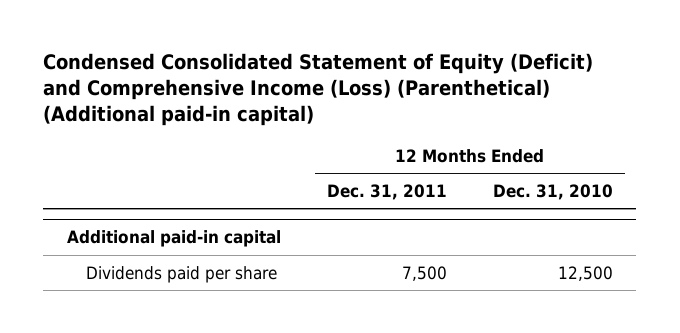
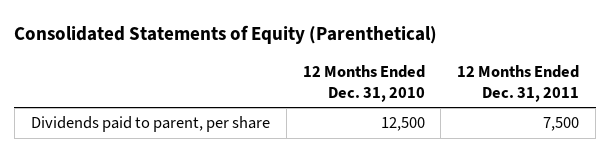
- Condensed Consolidated Statement of Equity (Deficit) and Comprehensive Income (Loss) (Parenthetical) (Additional paid-in capital)
+ Consolidated Statements of Equity (Parenthetical)
- | 12 Months Ended Dec. 31, 2011 | 12 Months Ended Dec. 31, 2010
+ | 12 Months Ended Dec. 31, 2010 | 12 Months Ended Dec. 31, 2011
- Additional paid-in capital
- Dividends paid per share | 7,500 | 12,500
+ Dividends paid to parent, per share | 12,500 | 7,500

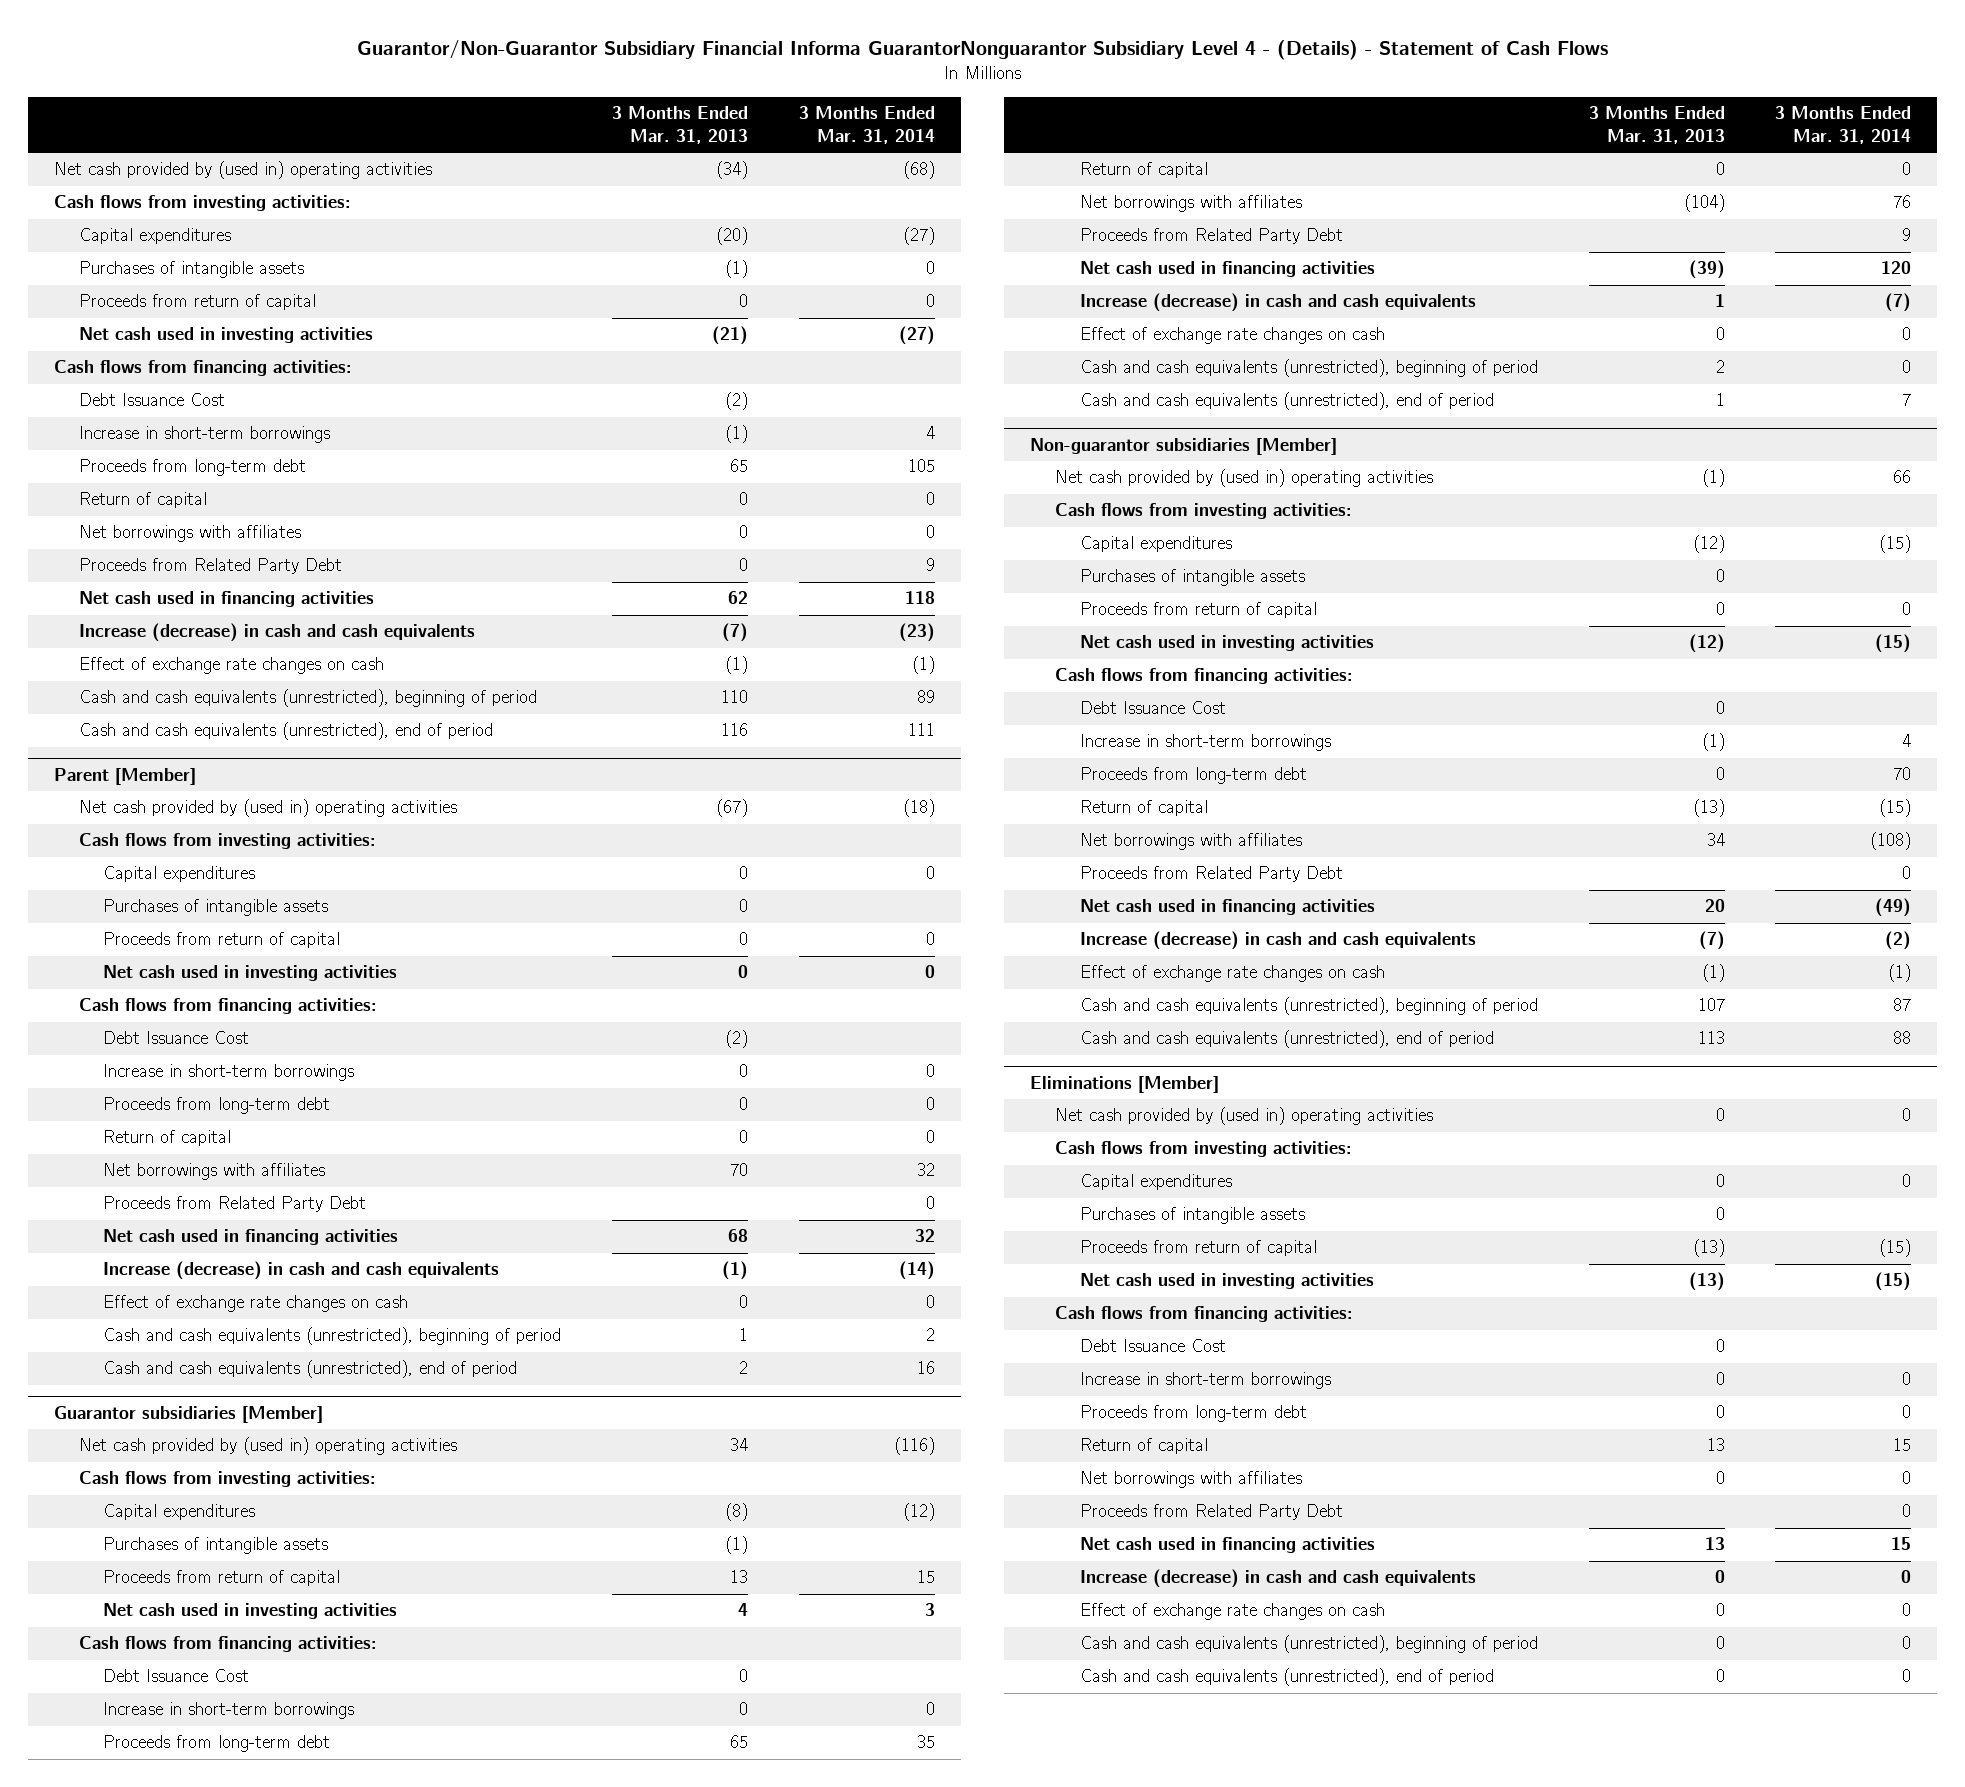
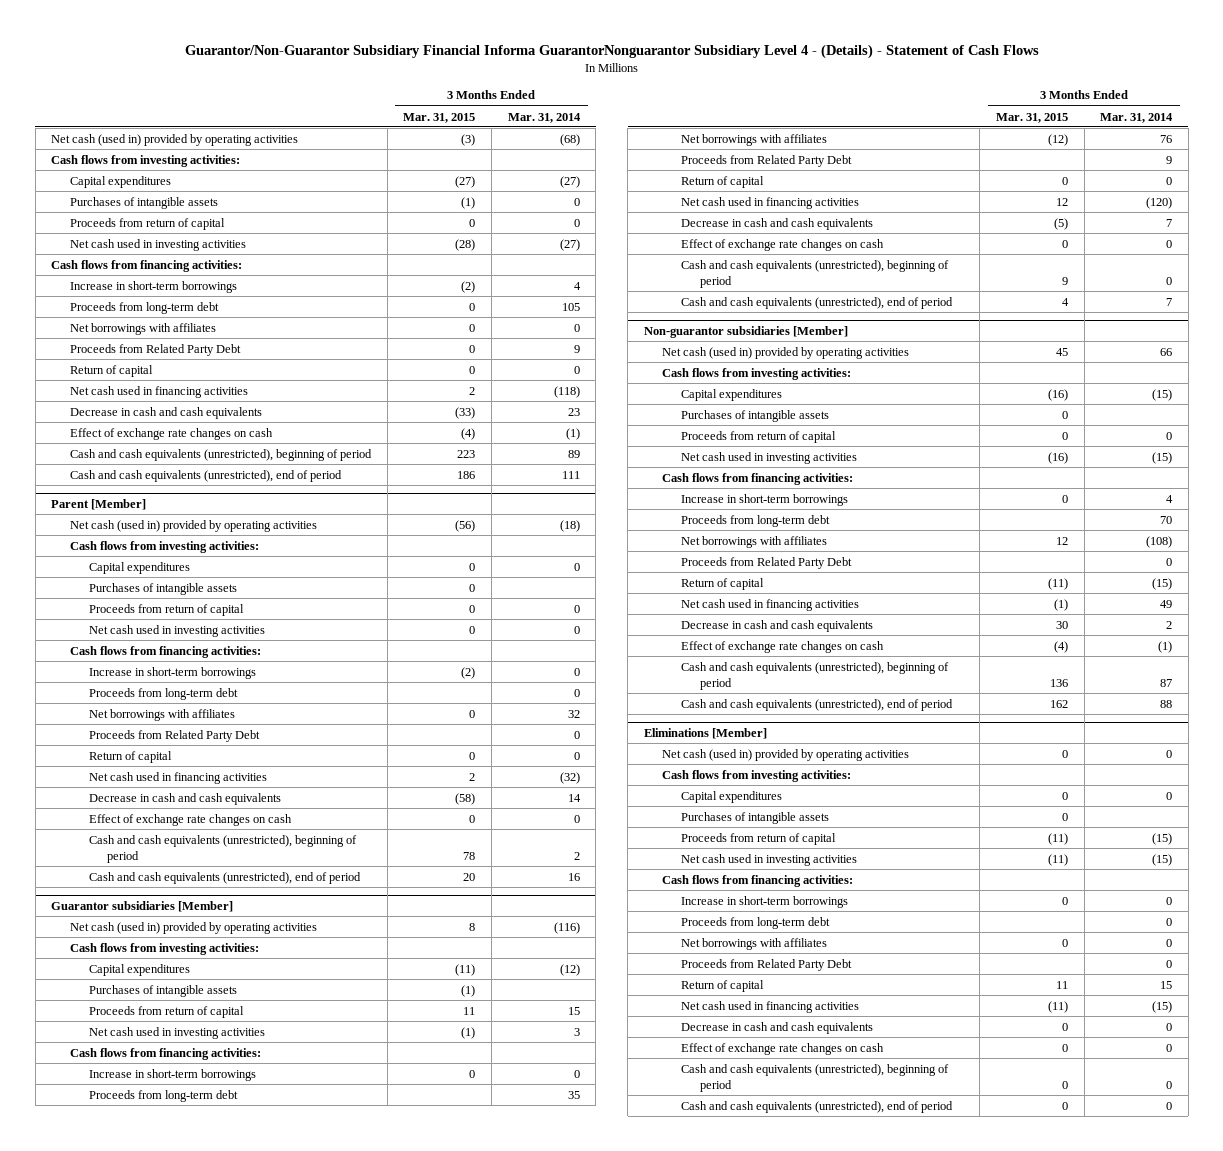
- | 3 Months Ended Mar. 31, 2013 | 3 Months Ended Mar. 31, 2014
+ | 3 Months Ended Mar. 31, 2015 | 3 Months Ended Mar. 31, 2014
- Net cash provided by (used in) operating activities | (34) | (68)
+ Net cash (used in) provided by operating activities | (3) | (68)
- Debt Issuance Cost | (2) |
- Net cash used in financing activities | 62 | 118
- Increase (decrease) in cash and cash equivalents | (7) | (23)
moved down: Return of capital | 0 | 0
+ Net cash used in financing activities | 2 | (118)
+ Decrease in cash and cash equivalents | (33) | 23
@ Parent [Member]
- Net cash provided by (used in) operating activities | (67) | (18)
+ Net cash (used in) provided by operating activities | (56) | (18)
- Debt Issuance Cost | (2) |
- Net cash used in financing activities | 68 | 32
- Increase (decrease) in cash and cash equivalents | (1) | (14)
moved down: Return of capital | 0 | 0
+ Net cash used in financing activities | 2 | (32)
+ Decrease in cash and cash equivalents | (58) | 14
@ Guarantor subsidiaries [Member]
- Net cash provided by (used in) operating activities | 34 | (116)
+ Net cash (used in) provided by operating activities | 8 | (116)
- Debt Issuance Cost | 0 |
- Net cash used in financing activities | (39) | 120
- Increase (decrease) in cash and cash equivalents | 1 | (7)
moved down: Return of capital | 0 | 0
+ Net cash used in financing activities | 12 | (120)
+ Decrease in cash and cash equivalents | (5) | 7
@ Non-guarantor subsidiaries [Member]
- Net cash provided by (used in) operating activities | (1) | 66
+ Net cash (used in) provided by operating activities | 45 | 66
- Debt Issuance Cost | 0 |
- Net cash used in financing activities | 20 | (49)
- Increase (decrease) in cash and cash equivalents | (7) | (2)
moved down: Return of capital | (11) | (15)
+ Net cash used in financing activities | (1) | 49
+ Decrease in cash and cash equivalents | 30 | 2
@ Eliminations [Member]
- Net cash provided by (used in) operating activities | 0 | 0
+ Net cash (used in) provided by operating activities | 0 | 0
- Debt Issuance Cost | 0 |
- Net cash used in financing activities | 13 | 15
- Increase (decrease) in cash and cash equivalents | 0 | 0
moved down: Return of capital | 11 | 15
+ Net cash used in financing activities | (11) | (15)
+ Decrease in cash and cash equivalents | 0 | 0

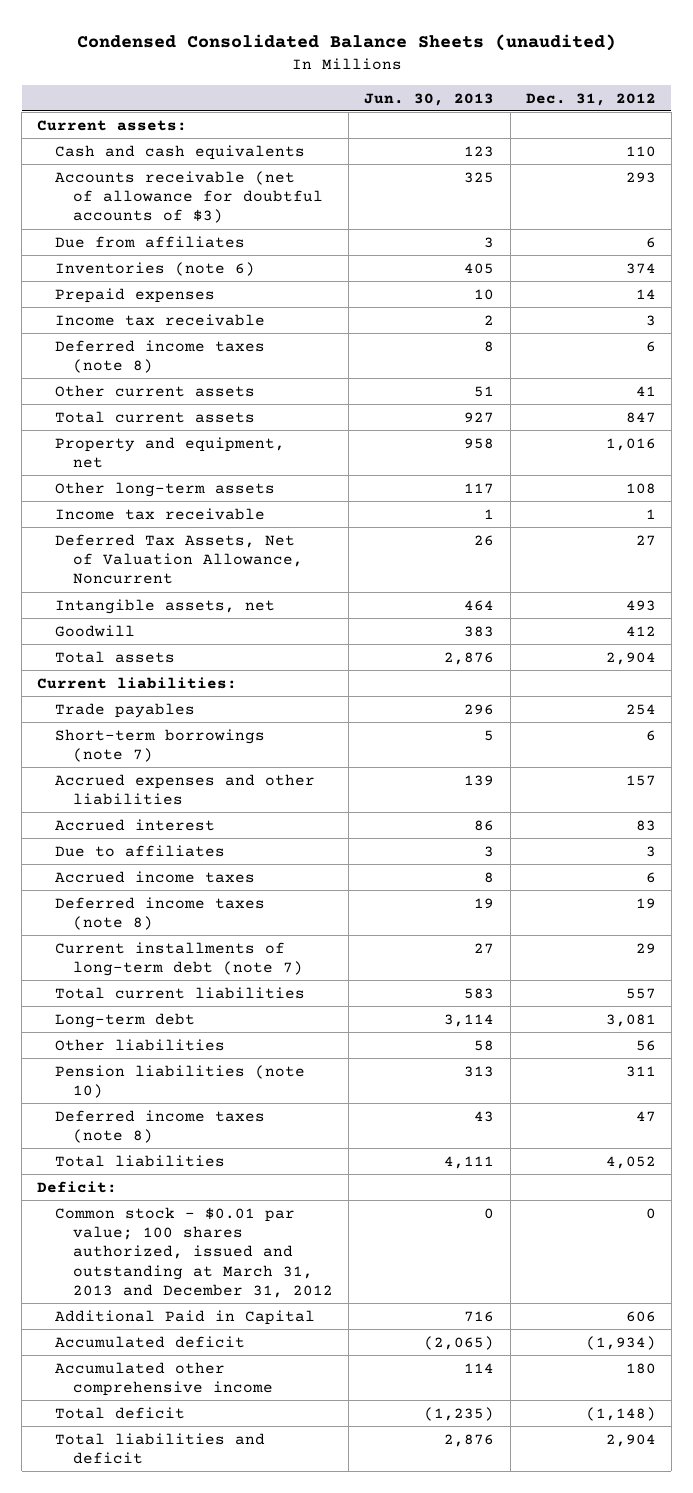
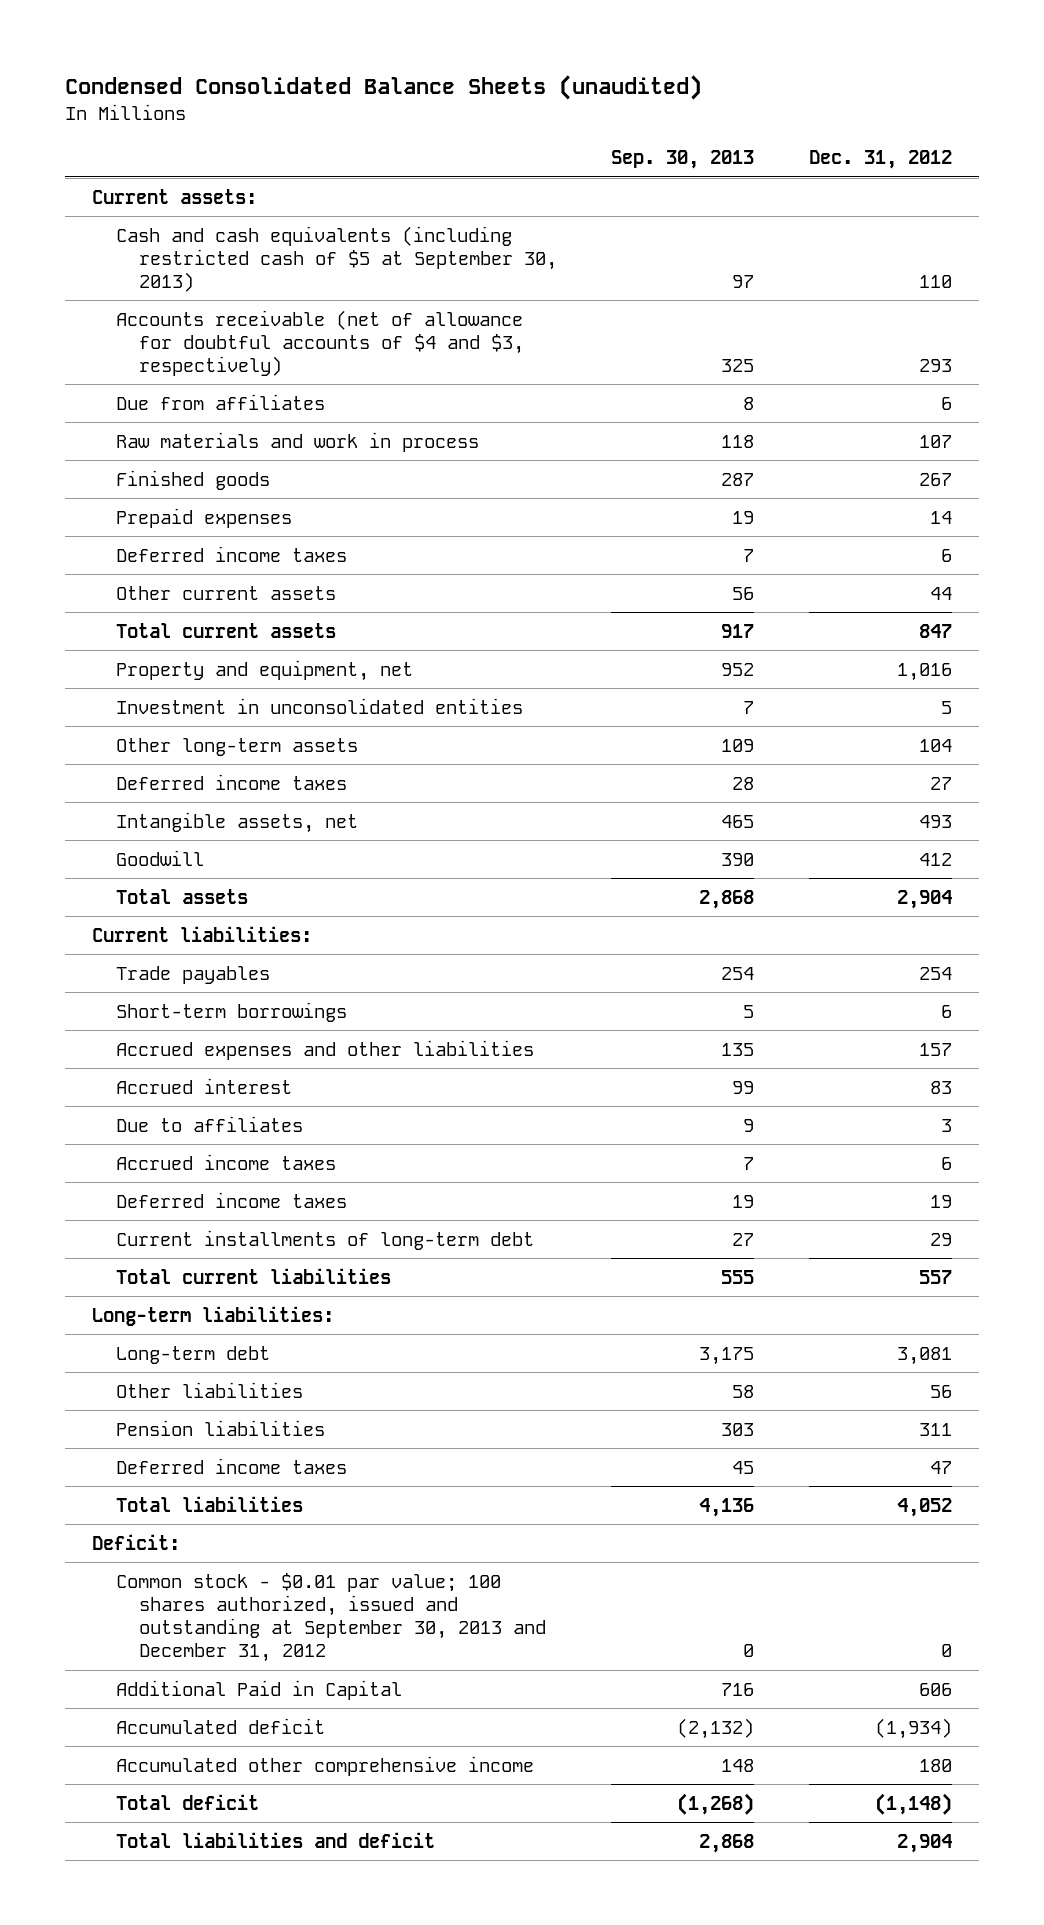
- | Jun. 30, 2013 | Dec. 31, 2012
+ | Sep. 30, 2013 | Dec. 31, 2012
- Cash and cash equivalents | 123 | 110
- Accounts receivable (net of allowance for doubtful accounts of $3) | 325 | 293
+ Cash and cash equivalents (including restricted cash of $5 at September 30, 2013) | 97 | 110
+ Accounts receivable (net of allowance for doubtful accounts of $4 and $3, respectively) | 325 | 293
- Inventories (note 6) | 405 | 374
+ Raw materials and work in process | 118 | 107
+ Finished goods | 287 | 267
- Income tax receivable | 2 | 3
- Deferred income taxes (note 8) | 8 | 6
- Other current assets | 51 | 41
+ Deferred income taxes | 7 | 6
+ Other current assets | 56 | 44
- Other long-term assets | 117 | 108
- Income tax receivable | 1 | 1
- Deferred Tax Assets, Net of Valuation Allowance, Noncurrent | 26 | 27
+ Investment in unconsolidated entities | 7 | 5
+ Other long-term assets | 109 | 104
+ Deferred income taxes | 28 | 27
- Short-term borrowings (note 7) | 5 | 6
+ Short-term borrowings | 5 | 6
- Deferred income taxes (note 8) | 19 | 19
- Current installments of long-term debt (note 7) | 27 | 29
+ Deferred income taxes | 19 | 19
+ Current installments of long-term debt | 27 | 29
+ Long-term liabilities:
- Pension liabilities (note 10) | 313 | 311
- Deferred income taxes (note 8) | 43 | 47
+ Pension liabilities | 303 | 311
+ Deferred income taxes | 45 | 47
- Common stock - $0.01 par value; 100 shares authorized, issued and outstanding at March 31, 2013 and December 31, 2012 | 0 | 0
+ Common stock - $0.01 par value; 100 shares authorized, issued and outstanding at September 30, 2013 and December 31, 2012 | 0 | 0

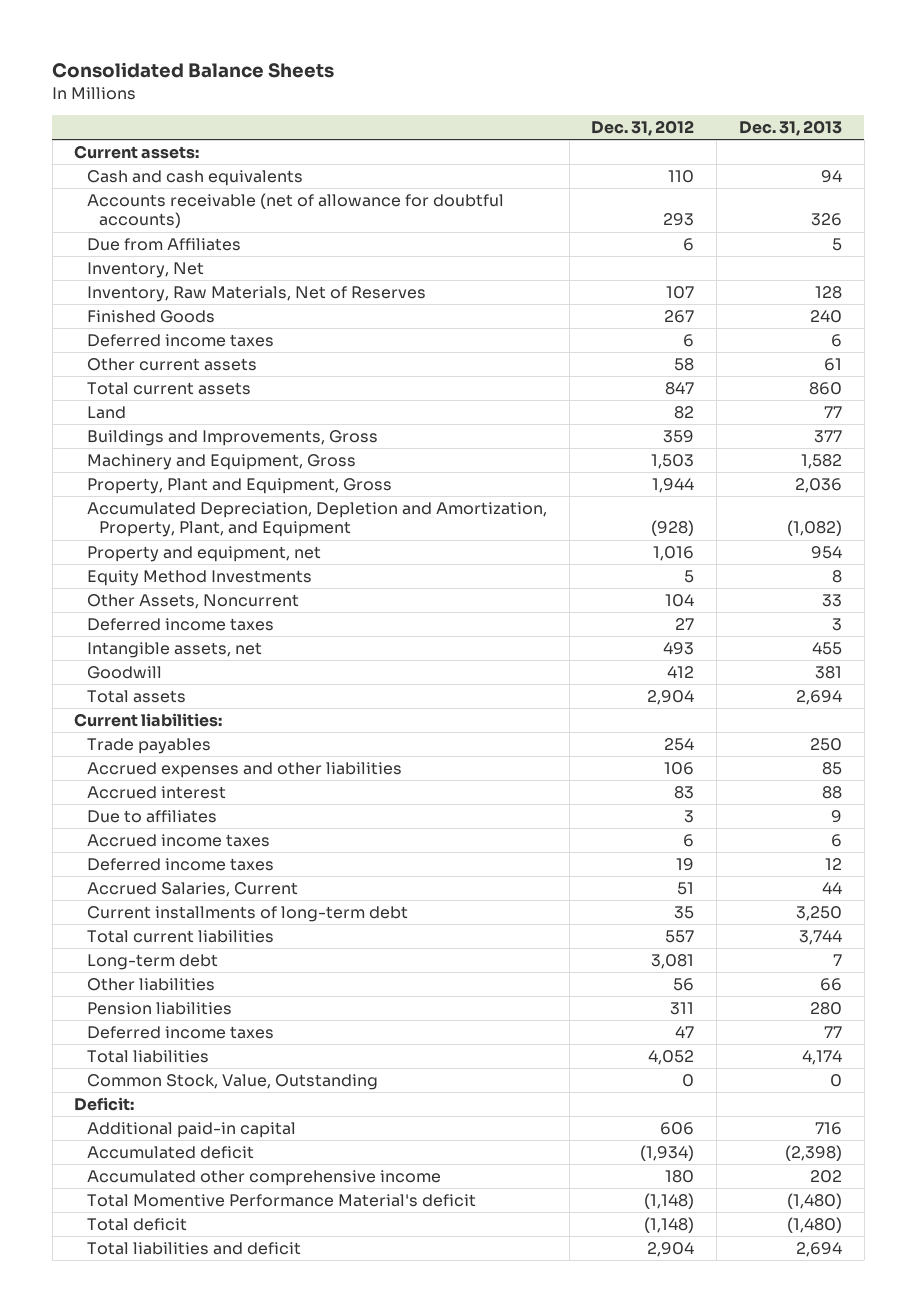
- Condensed Consolidated Balance Sheets (unaudited)
+ Consolidated Balance Sheets
- | Sep. 30, 2013 | Dec. 31, 2012
+ | Dec. 31, 2012 | Dec. 31, 2013
- Cash and cash equivalents (including restricted cash of $5 at September 30, 2013) | 97 | 110
- Accounts receivable (net of allowance for doubtful accounts of $4 and $3, respectively) | 325 | 293
- Due from affiliates | 8 | 6
- Raw materials and work in process | 118 | 107
- Finished goods | 287 | 267
- Prepaid expenses | 19 | 14
+ Cash and cash equivalents | 110 | 94
+ Accounts receivable (net of allowance for doubtful accounts) | 293 | 326
+ Due from Affiliates | 6 | 5
+ Inventory, Net
+ Inventory, Raw Materials, Net of Reserves | 107 | 128
+ Finished Goods | 267 | 240
- Other current assets | 56 | 44
+ Other current assets | 58 | 61
+ Land | 82 | 77
+ Buildings and Improvements, Gross | 359 | 377
+ Machinery and Equipment, Gross | 1,503 | 1,582
+ Property, Plant and Equipment, Gross | 1,944 | 2,036
+ Accumulated Depreciation, Depletion and Amortization, Property, Plant, and Equipment | (928) | (1,082)
- Investment in unconsolidated entities | 7 | 5
- Other long-term assets | 109 | 104
+ Equity Method Investments | 5 | 8
+ Other Assets, Noncurrent | 104 | 33
- Short-term borrowings | 5 | 6
- Accrued expenses and other liabilities | 135 | 157
+ Accrued expenses and other liabilities | 106 | 85
- Current installments of long-term debt | 27 | 29
+ Accrued Salaries, Current | 51 | 44
+ Current installments of long-term debt | 35 | 3,250
- Long-term liabilities:
+ Common Stock, Value, Outstanding | 0 | 0
- Common stock - $0.01 par value; 100 shares authorized, issued and outstanding at September 30, 2013 and December 31, 2012 | 0 | 0
- Additional Paid in Capital | 716 | 606
+ Additional paid-in capital | 606 | 716
+ Total Momentive Performance Material's deficit | (1,148) | (1,480)

